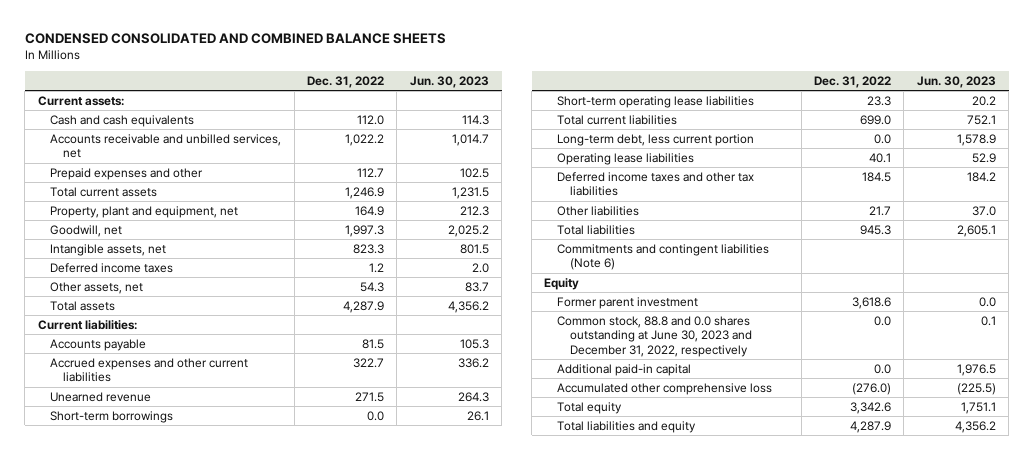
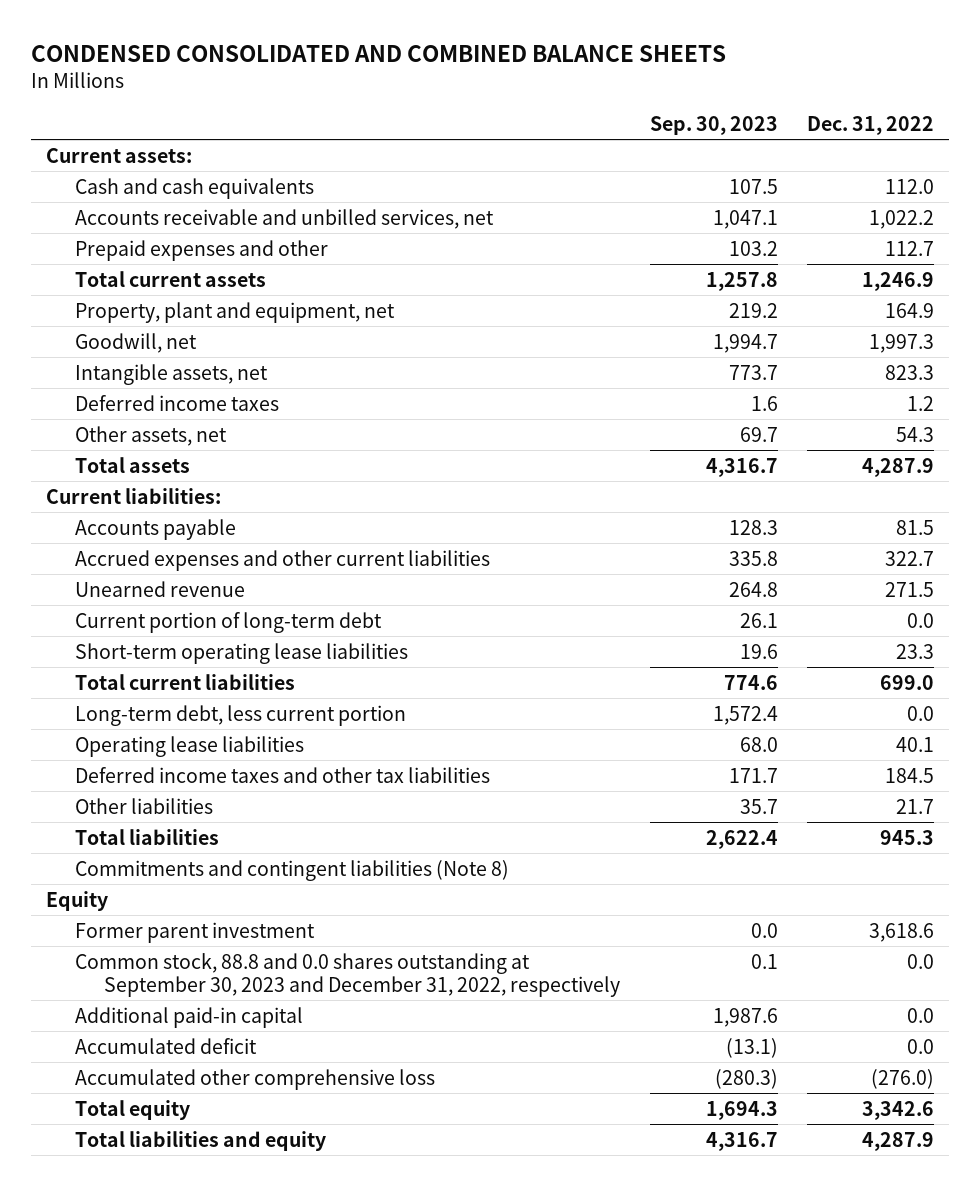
- | Dec. 31, 2022 | Jun. 30, 2023
+ | Sep. 30, 2023 | Dec. 31, 2022
- Short-term borrowings | 0.0 | 26.1
+ Current portion of long-term debt | 26.1 | 0.0
- Commitments and contingent liabilities (Note 6)
+ Commitments and contingent liabilities (Note 8)
- Common stock, 88.8 and 0.0 shares outstanding at June 30, 2023 and December 31, 2022, respectively | 0.0 | 0.1
+ Common stock, 88.8 and 0.0 shares outstanding at September 30, 2023 and December 31, 2022, respectively | 0.1 | 0.0
+ Accumulated deficit | (13.1) | 0.0

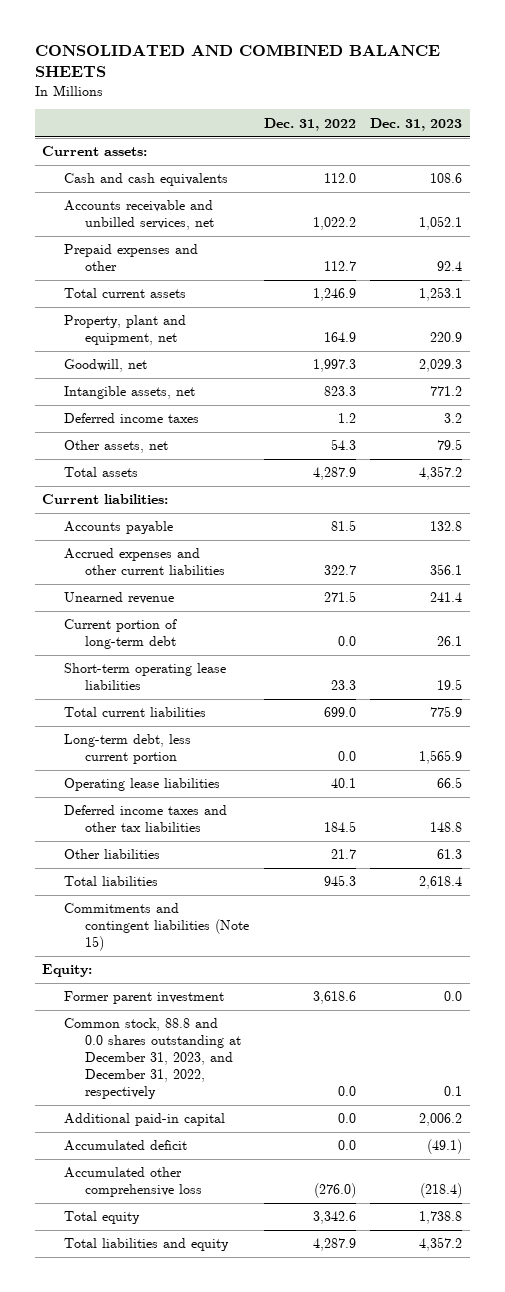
- CONDENSED CONSOLIDATED AND COMBINED BALANCE SHEETS
+ CONSOLIDATED AND COMBINED BALANCE SHEETS
- | Sep. 30, 2023 | Dec. 31, 2022
+ | Dec. 31, 2022 | Dec. 31, 2023
- Commitments and contingent liabilities (Note 8)
- Equity
+ Commitments and contingent liabilities (Note 15)
+ Equity:
- Common stock, 88.8 and 0.0 shares outstanding at September 30, 2023 and December 31, 2022, respectively | 0.1 | 0.0
+ Common stock, 88.8 and 0.0 shares outstanding at December 31, 2023, and December 31, 2022, respectively | 0.0 | 0.1

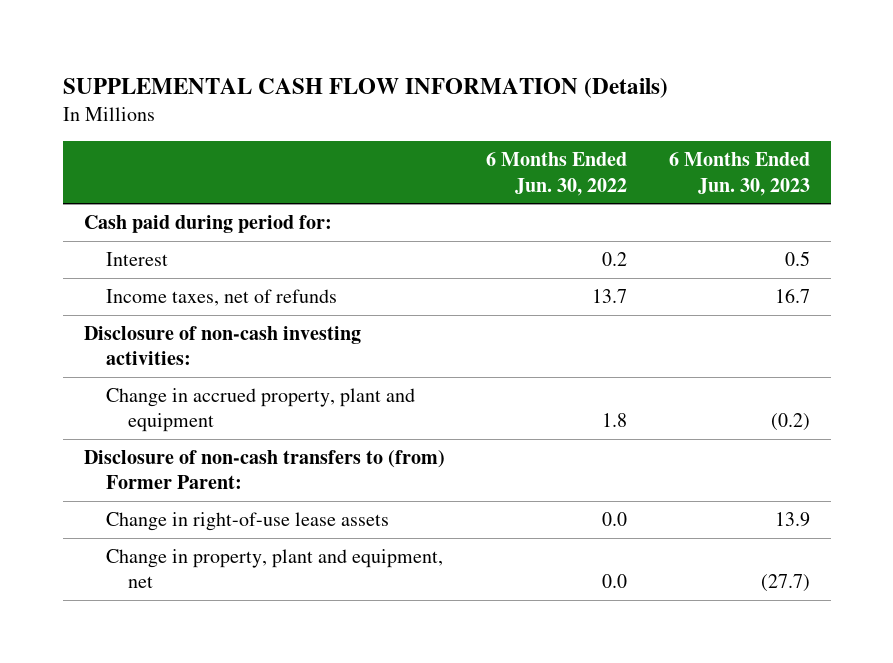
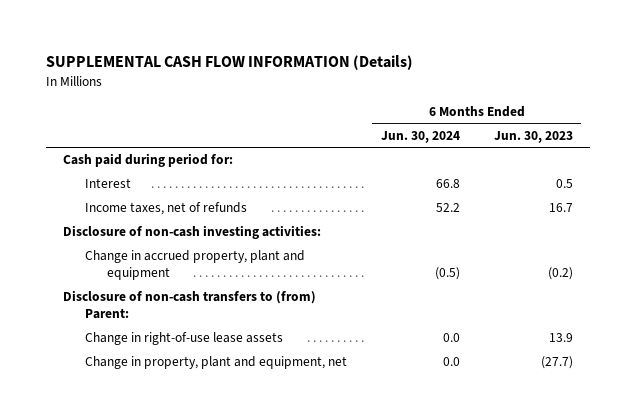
- | 6 Months Ended Jun. 30, 2022 | 6 Months Ended Jun. 30, 2023
+ | 6 Months Ended Jun. 30, 2024 | 6 Months Ended Jun. 30, 2023
- Disclosure of non-cash transfers to (from) Former Parent:
+ Disclosure of non-cash transfers to (from) Parent:

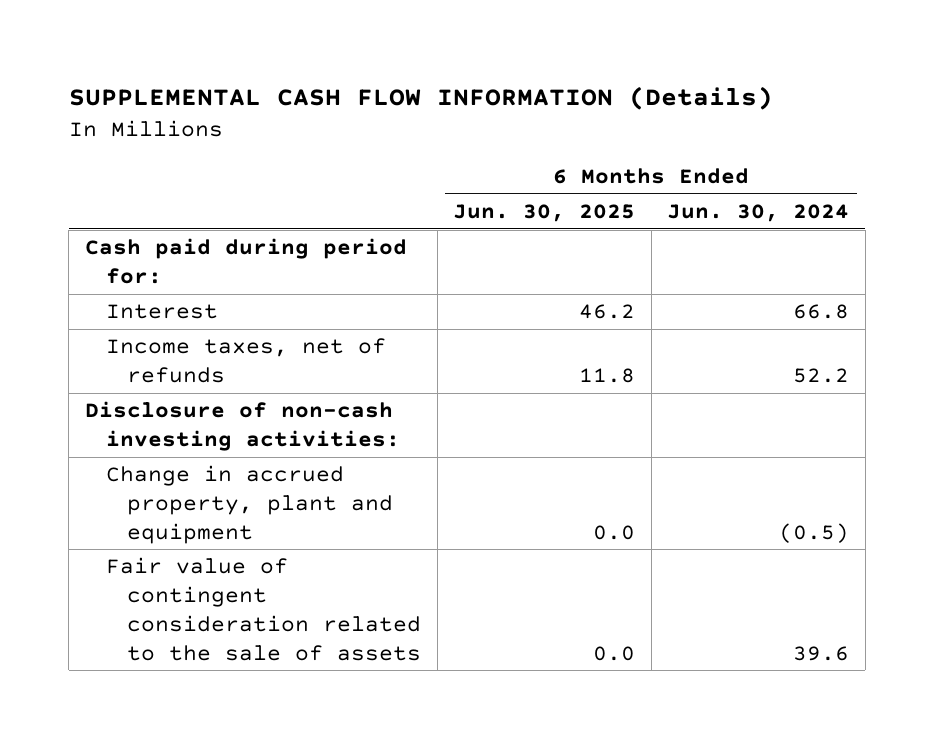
- | 6 Months Ended Jun. 30, 2024 | 6 Months Ended Jun. 30, 2023
+ | 6 Months Ended Jun. 30, 2025 | 6 Months Ended Jun. 30, 2024
- Disclosure of non-cash transfers to (from) Parent:
- Change in right-of-use lease assets | 0.0 | 13.9
- Change in property, plant and equipment, net | 0.0 | (27.7)
+ Fair value of contingent consideration related to the sale of assets | 0.0 | 39.6

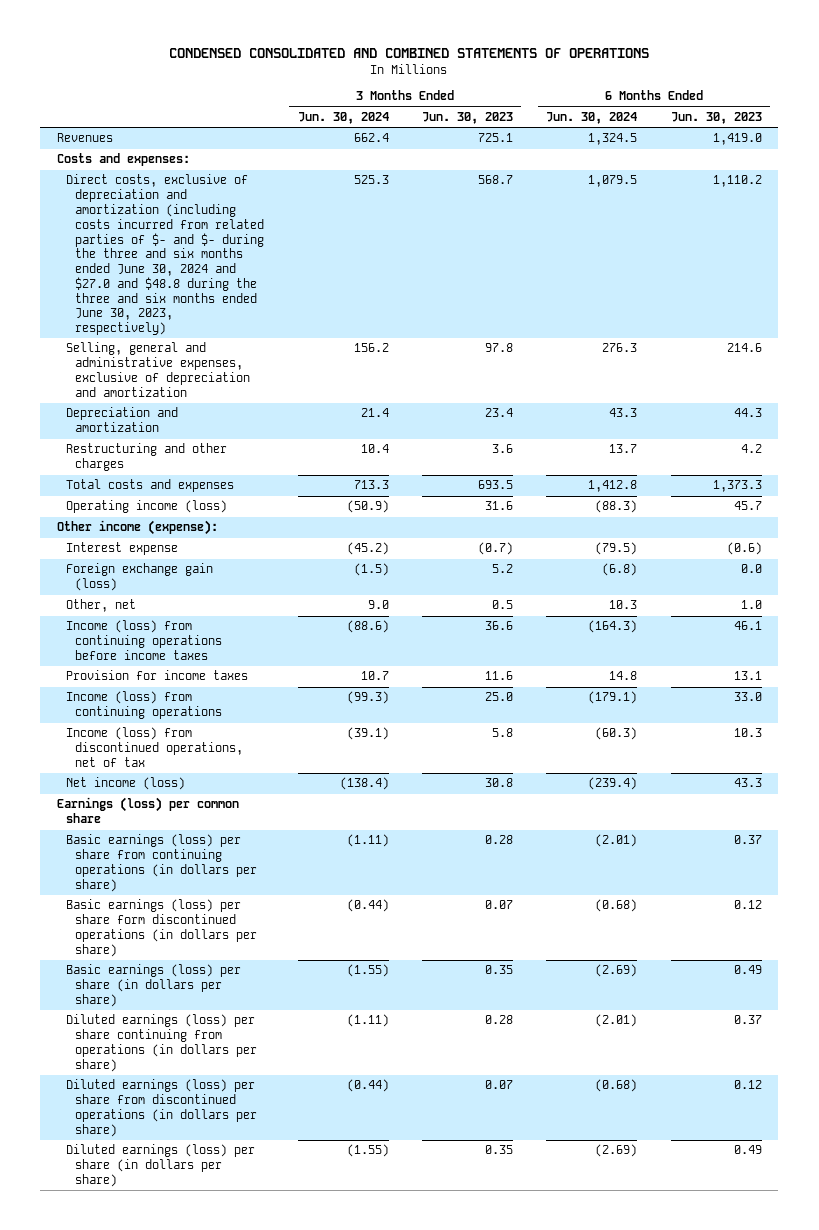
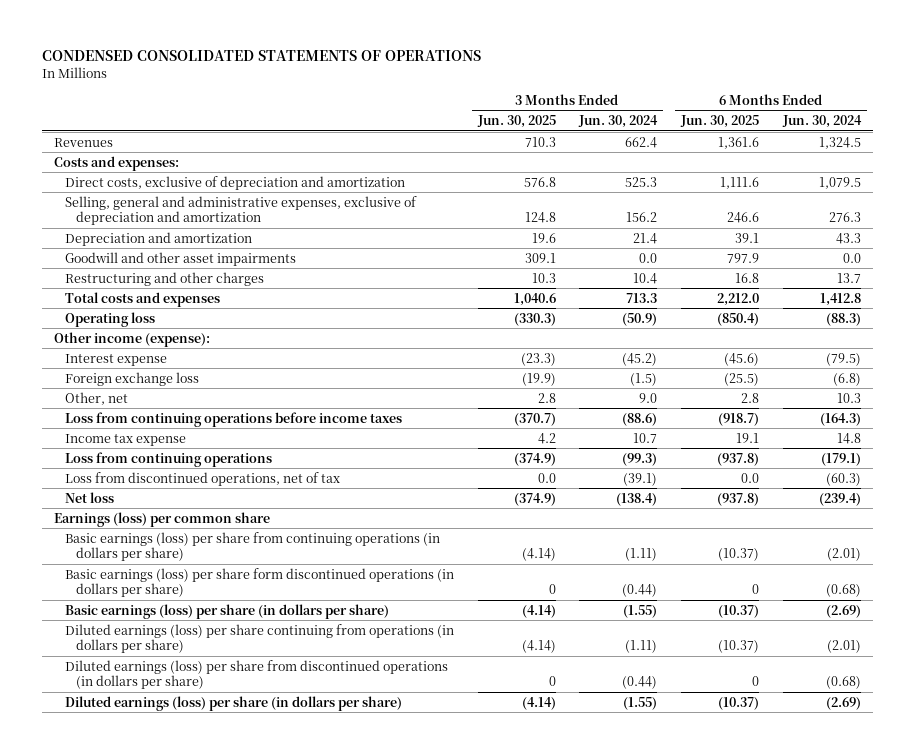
- CONDENSED CONSOLIDATED AND COMBINED STATEMENTS OF OPERATIONS
+ CONDENSED CONSOLIDATED STATEMENTS OF OPERATIONS
- | 3 Months Ended Jun. 30, 2024 | 3 Months Ended Jun. 30, 2023 | 6 Months Ended Jun. 30, 2024 | 6 Months Ended Jun. 30, 2023
+ | 3 Months Ended Jun. 30, 2025 | 3 Months Ended Jun. 30, 2024 | 6 Months Ended Jun. 30, 2025 | 6 Months Ended Jun. 30, 2024
- Direct costs, exclusive of depreciation and amortization (including costs incurred from related parties of $- and $- during the three and six months ended June 30, 2024 and $27.0 and $48.8 during the three and six months ended June 30, 2023, respectively) | 525.3 | 568.7 | 1,079.5 | 1,110.2
+ Direct costs, exclusive of depreciation and amortization | 576.8 | 525.3 | 1,111.6 | 1,079.5
+ Goodwill and other asset impairments | 309.1 | 0.0 | 797.9 | 0.0
- Operating income (loss) | (50.9) | 31.6 | (88.3) | 45.7
+ Operating loss | (330.3) | (50.9) | (850.4) | (88.3)
- Foreign exchange gain (loss) | (1.5) | 5.2 | (6.8) | 0.0
+ Foreign exchange loss | (19.9) | (1.5) | (25.5) | (6.8)
- Income (loss) from continuing operations before income taxes | (88.6) | 36.6 | (164.3) | 46.1
- Provision for income taxes | 10.7 | 11.6 | 14.8 | 13.1
- Income (loss) from continuing operations | (99.3) | 25.0 | (179.1) | 33.0
- Income (loss) from discontinued operations, net of tax | (39.1) | 5.8 | (60.3) | 10.3
- Net income (loss) | (138.4) | 30.8 | (239.4) | 43.3
+ Loss from continuing operations before income taxes | (370.7) | (88.6) | (918.7) | (164.3)
+ Income tax expense | 4.2 | 10.7 | 19.1 | 14.8
+ Loss from continuing operations | (374.9) | (99.3) | (937.8) | (179.1)
+ Loss from discontinued operations, net of tax | 0.0 | (39.1) | 0.0 | (60.3)
+ Net loss | (374.9) | (138.4) | (937.8) | (239.4)

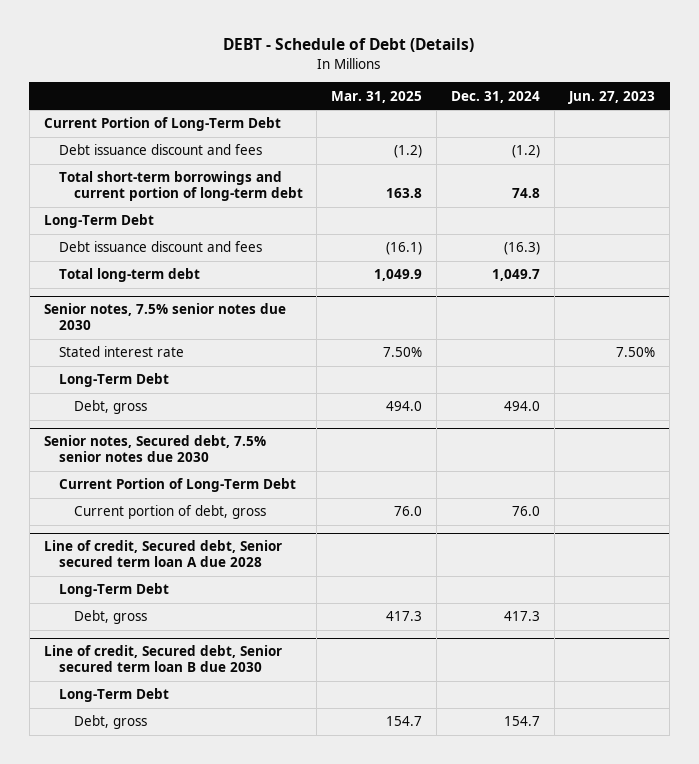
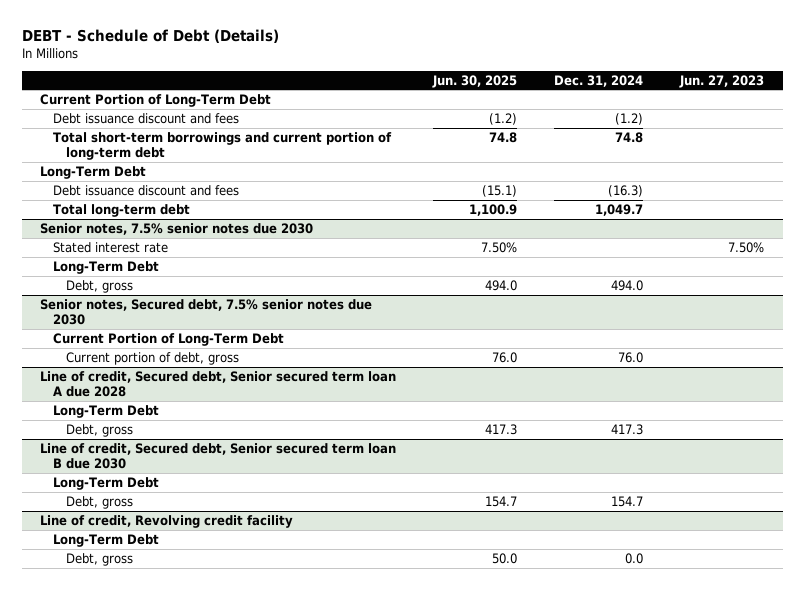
- | Mar. 31, 2025 | Dec. 31, 2024 | Jun. 27, 2023
+ | Jun. 30, 2025 | Dec. 31, 2024 | Jun. 27, 2023
+ Line of credit, Revolving credit facility
+ Long-Term Debt
+ Debt, gross | 50.0 | 0.0 |

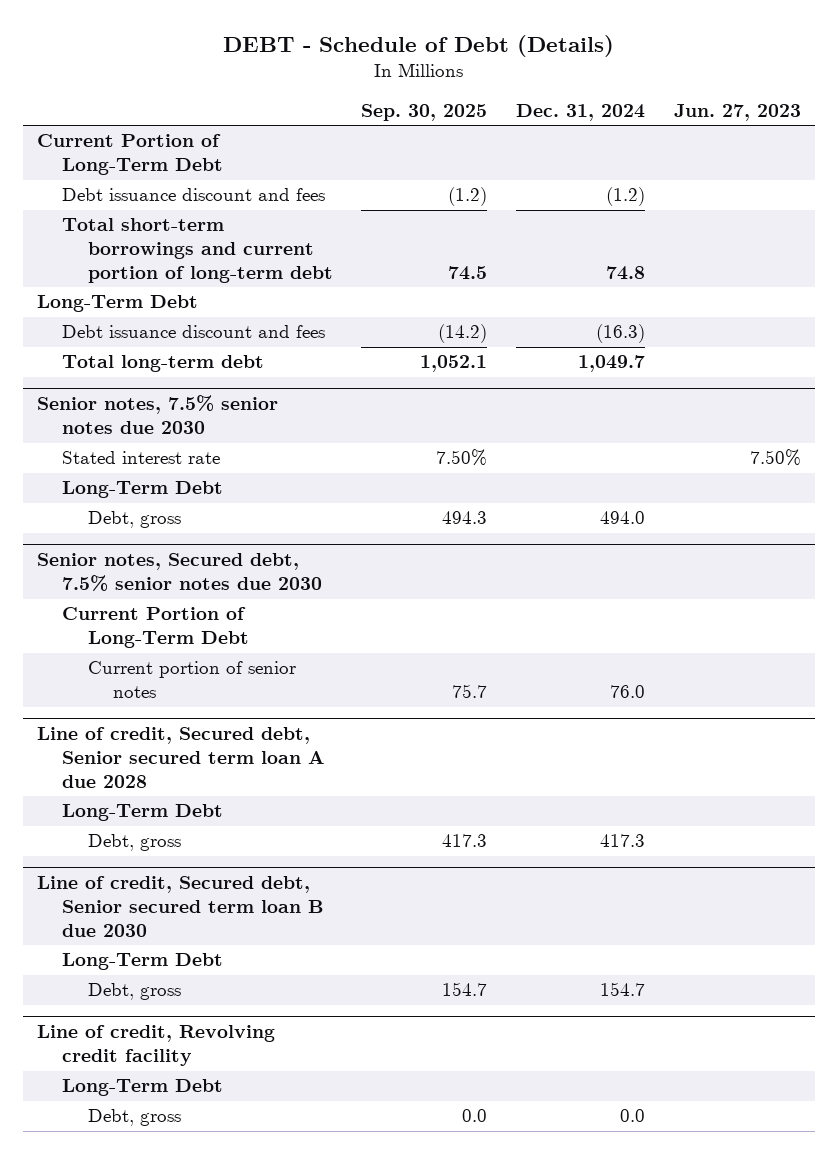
- | Jun. 30, 2025 | Dec. 31, 2024 | Jun. 27, 2023
+ | Sep. 30, 2025 | Dec. 31, 2024 | Jun. 27, 2023
@ Senior notes, Secured debt, 7.5% senior notes due 2030
- Current portion of debt, gross | 76.0 | 76.0 |
+ Current portion of senior notes | 75.7 | 76.0 |

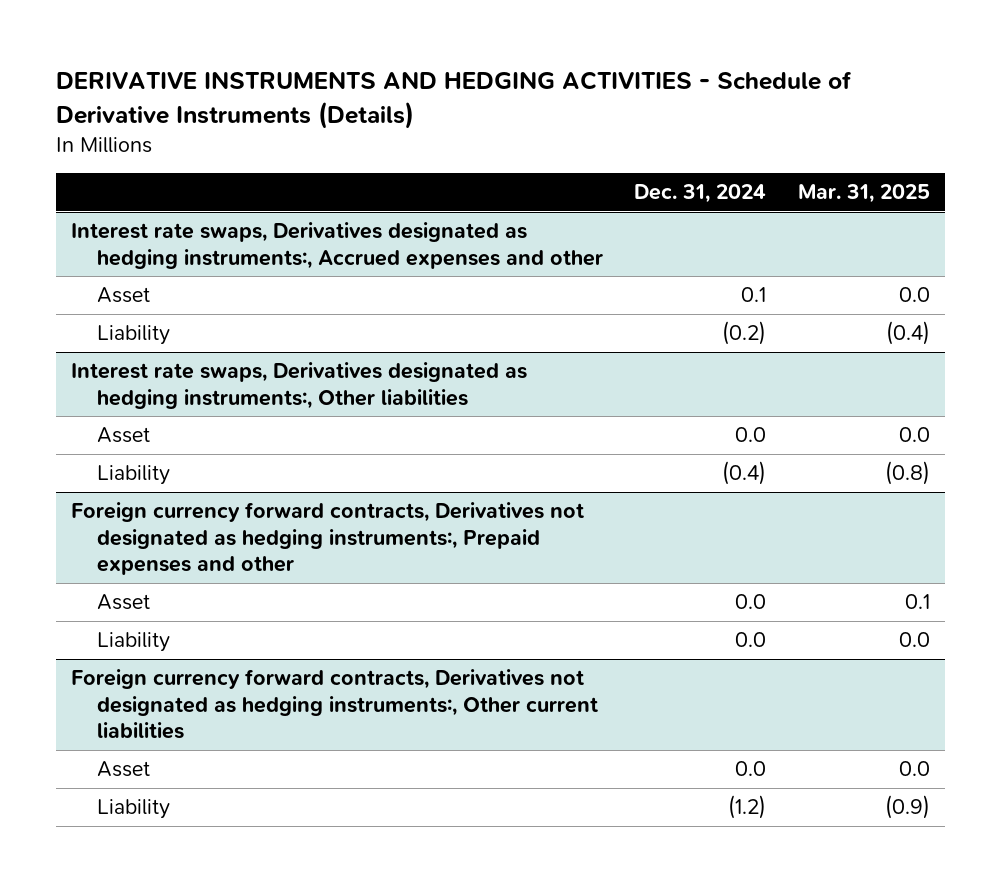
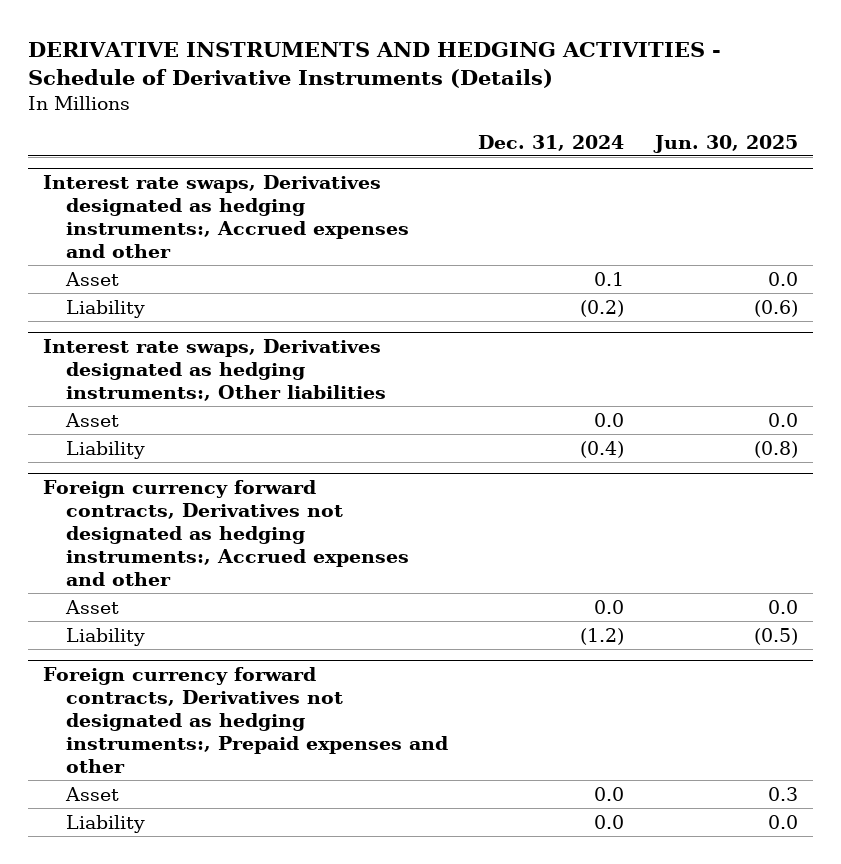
- | Dec. 31, 2024 | Mar. 31, 2025
+ | Dec. 31, 2024 | Jun. 30, 2025
+ Foreign currency forward contracts, Derivatives not designated as hedging instruments:, Accrued expenses and other
+ Asset | 0.0 | 0.0
+ Liability | (1.2) | (0.5)
- Foreign currency forward contracts, Derivatives not designated as hedging instruments:, Other current liabilities
- Asset | 0.0 | 0.0
- Liability | (1.2) | (0.9)

